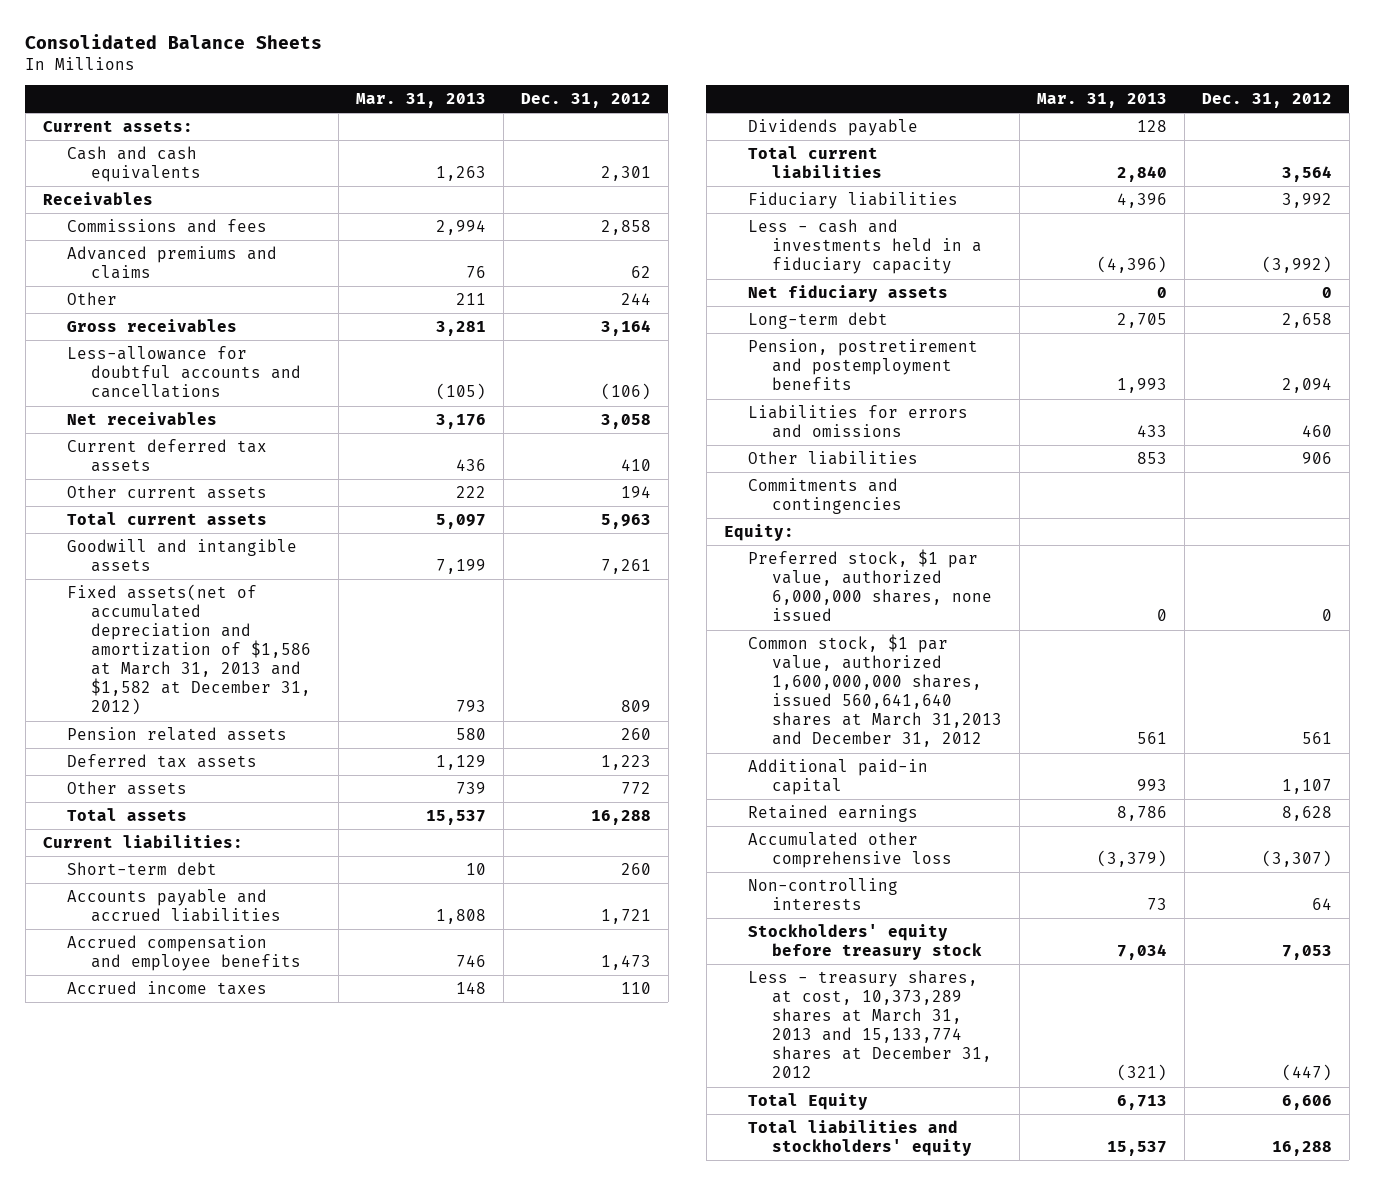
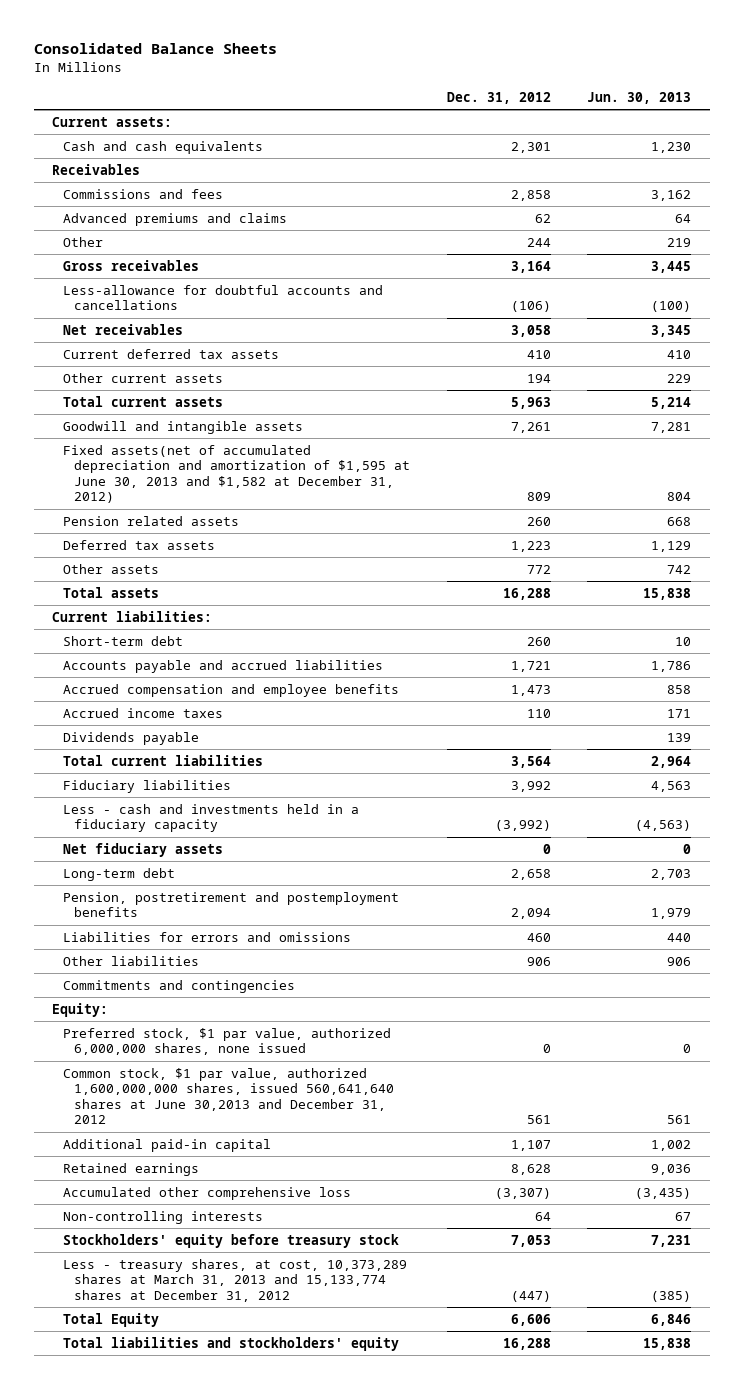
- | Mar. 31, 2013 | Dec. 31, 2012
+ | Dec. 31, 2012 | Jun. 30, 2013
- Fixed assets(net of accumulated depreciation and amortization of $1,586 at March 31, 2013 and $1,582 at December 31, 2012) | 793 | 809
+ Fixed assets(net of accumulated depreciation and amortization of $1,595 at June 30, 2013 and $1,582 at December 31, 2012) | 809 | 804
- Common stock, $1 par value, authorized 1,600,000,000 shares, issued 560,641,640 shares at March 31,2013 and December 31, 2012 | 561 | 561
+ Common stock, $1 par value, authorized 1,600,000,000 shares, issued 560,641,640 shares at June 30,2013 and December 31, 2012 | 561 | 561

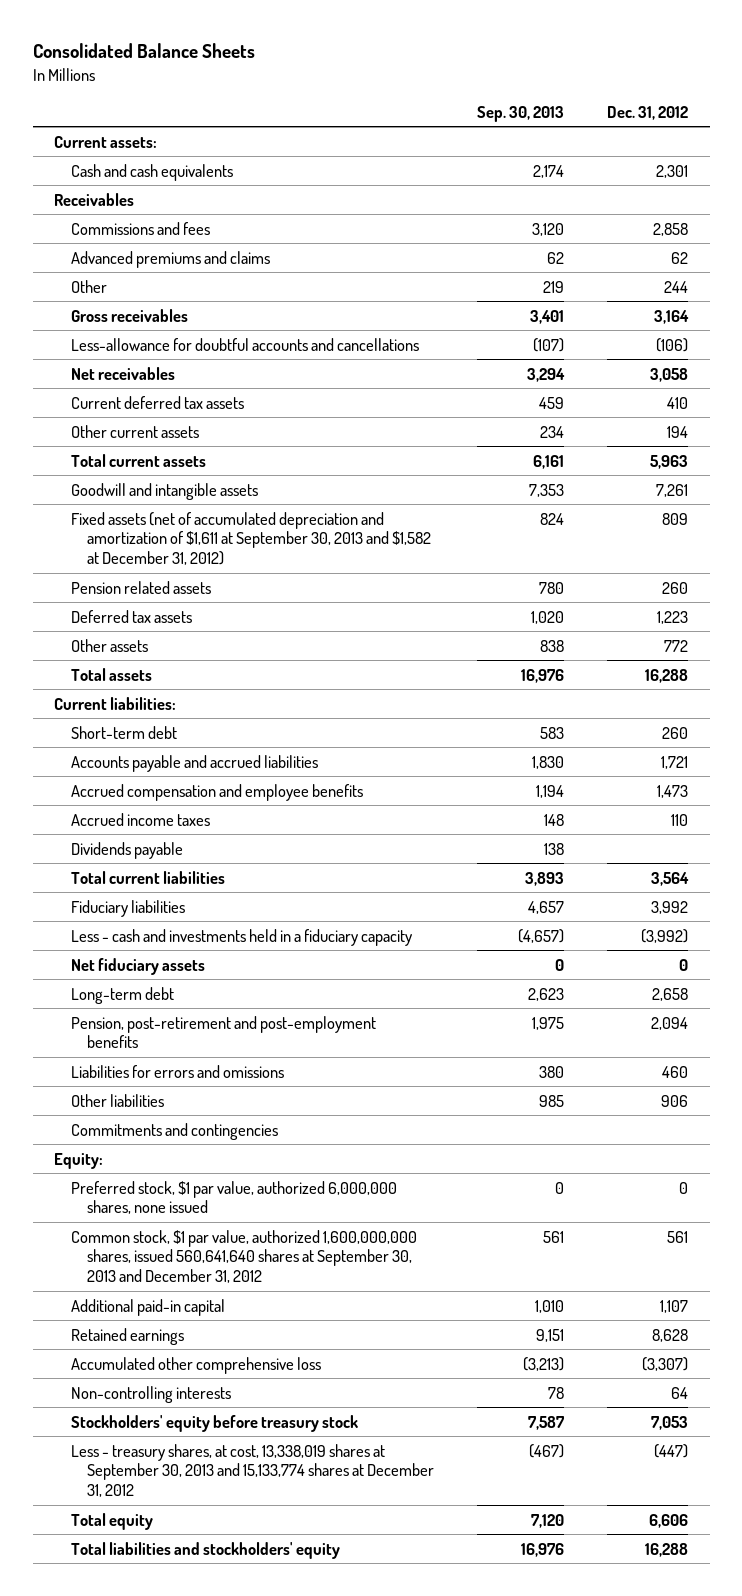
- | Dec. 31, 2012 | Jun. 30, 2013
+ | Sep. 30, 2013 | Dec. 31, 2012
- Fixed assets(net of accumulated depreciation and amortization of $1,595 at June 30, 2013 and $1,582 at December 31, 2012) | 809 | 804
+ Fixed assets (net of accumulated depreciation and amortization of $1,611 at September 30, 2013 and $1,582 at December 31, 2012) | 824 | 809
- Pension, postretirement and postemployment benefits | 2,094 | 1,979
+ Pension, post-retirement and post-employment benefits | 1,975 | 2,094
- Common stock, $1 par value, authorized 1,600,000,000 shares, issued 560,641,640 shares at June 30,2013 and December 31, 2012 | 561 | 561
+ Common stock, $1 par value, authorized 1,600,000,000 shares, issued 560,641,640 shares at September 30, 2013 and December 31, 2012 | 561 | 561
- Less - treasury shares, at cost, 10,373,289 shares at March 31, 2013 and 15,133,774 shares at December 31, 2012 | (447) | (385)
- Total Equity | 6,606 | 6,846
+ Less - treasury shares, at cost, 13,338,019 shares at September 30, 2013 and 15,133,774 shares at December 31, 2012 | (467) | (447)
+ Total equity | 7,120 | 6,606

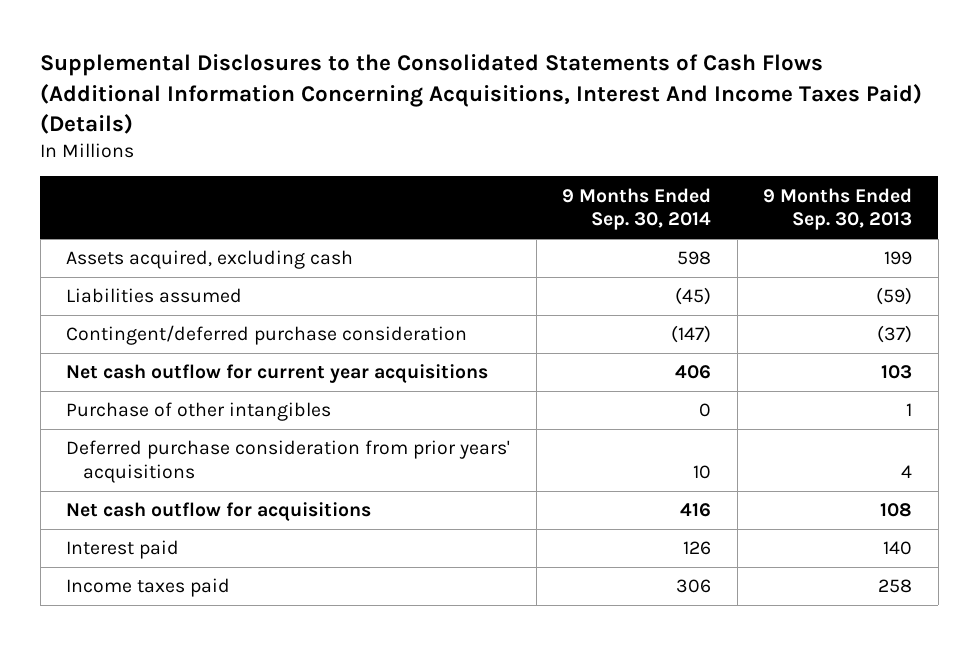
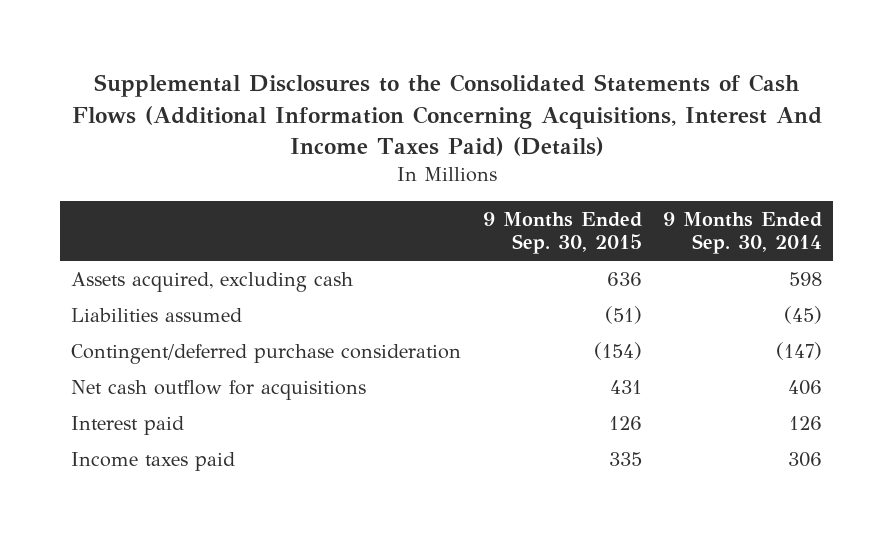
- | 9 Months Ended Sep. 30, 2014 | 9 Months Ended Sep. 30, 2013
+ | 9 Months Ended Sep. 30, 2015 | 9 Months Ended Sep. 30, 2014
- Net cash outflow for current year acquisitions | 406 | 103
- Purchase of other intangibles | 0 | 1
- Deferred purchase consideration from prior years' acquisitions | 10 | 4
- Net cash outflow for acquisitions | 416 | 108
+ Net cash outflow for acquisitions | 431 | 406

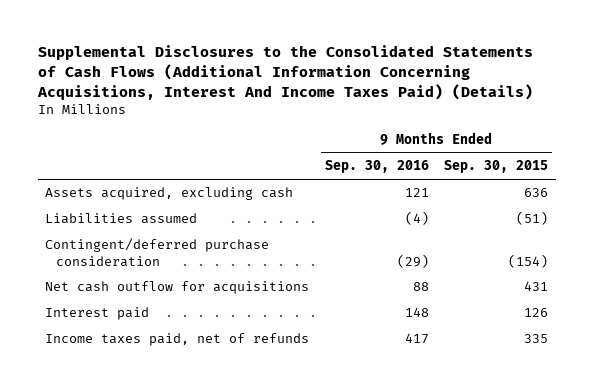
- | 9 Months Ended Sep. 30, 2015 | 9 Months Ended Sep. 30, 2014
+ | 9 Months Ended Sep. 30, 2016 | 9 Months Ended Sep. 30, 2015
- Income taxes paid | 335 | 306
+ Income taxes paid, net of refunds | 417 | 335

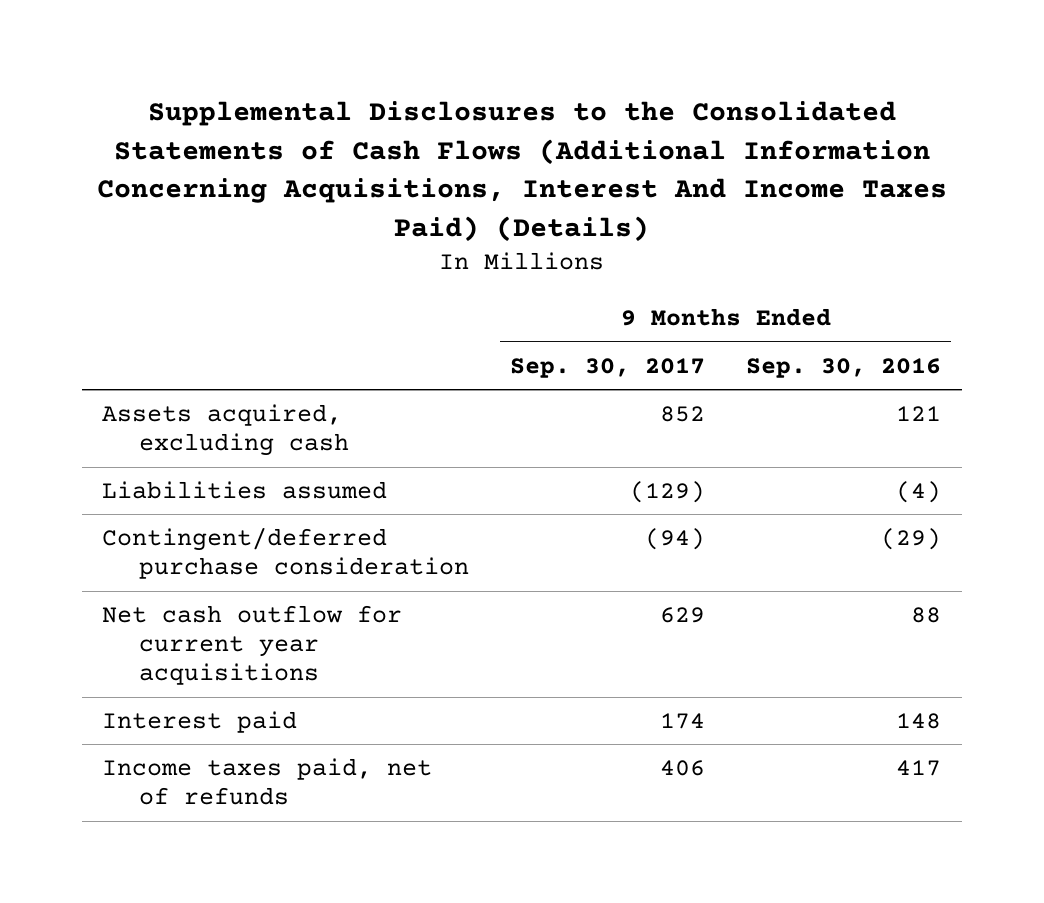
- | 9 Months Ended Sep. 30, 2016 | 9 Months Ended Sep. 30, 2015
+ | 9 Months Ended Sep. 30, 2017 | 9 Months Ended Sep. 30, 2016
- Net cash outflow for acquisitions | 88 | 431
+ Net cash outflow for current year acquisitions | 629 | 88

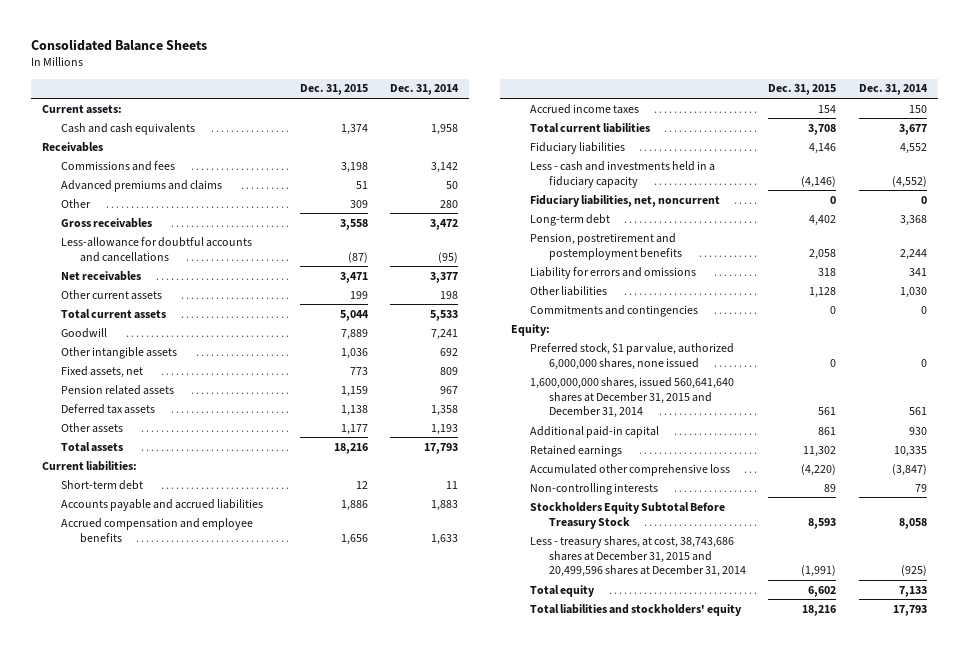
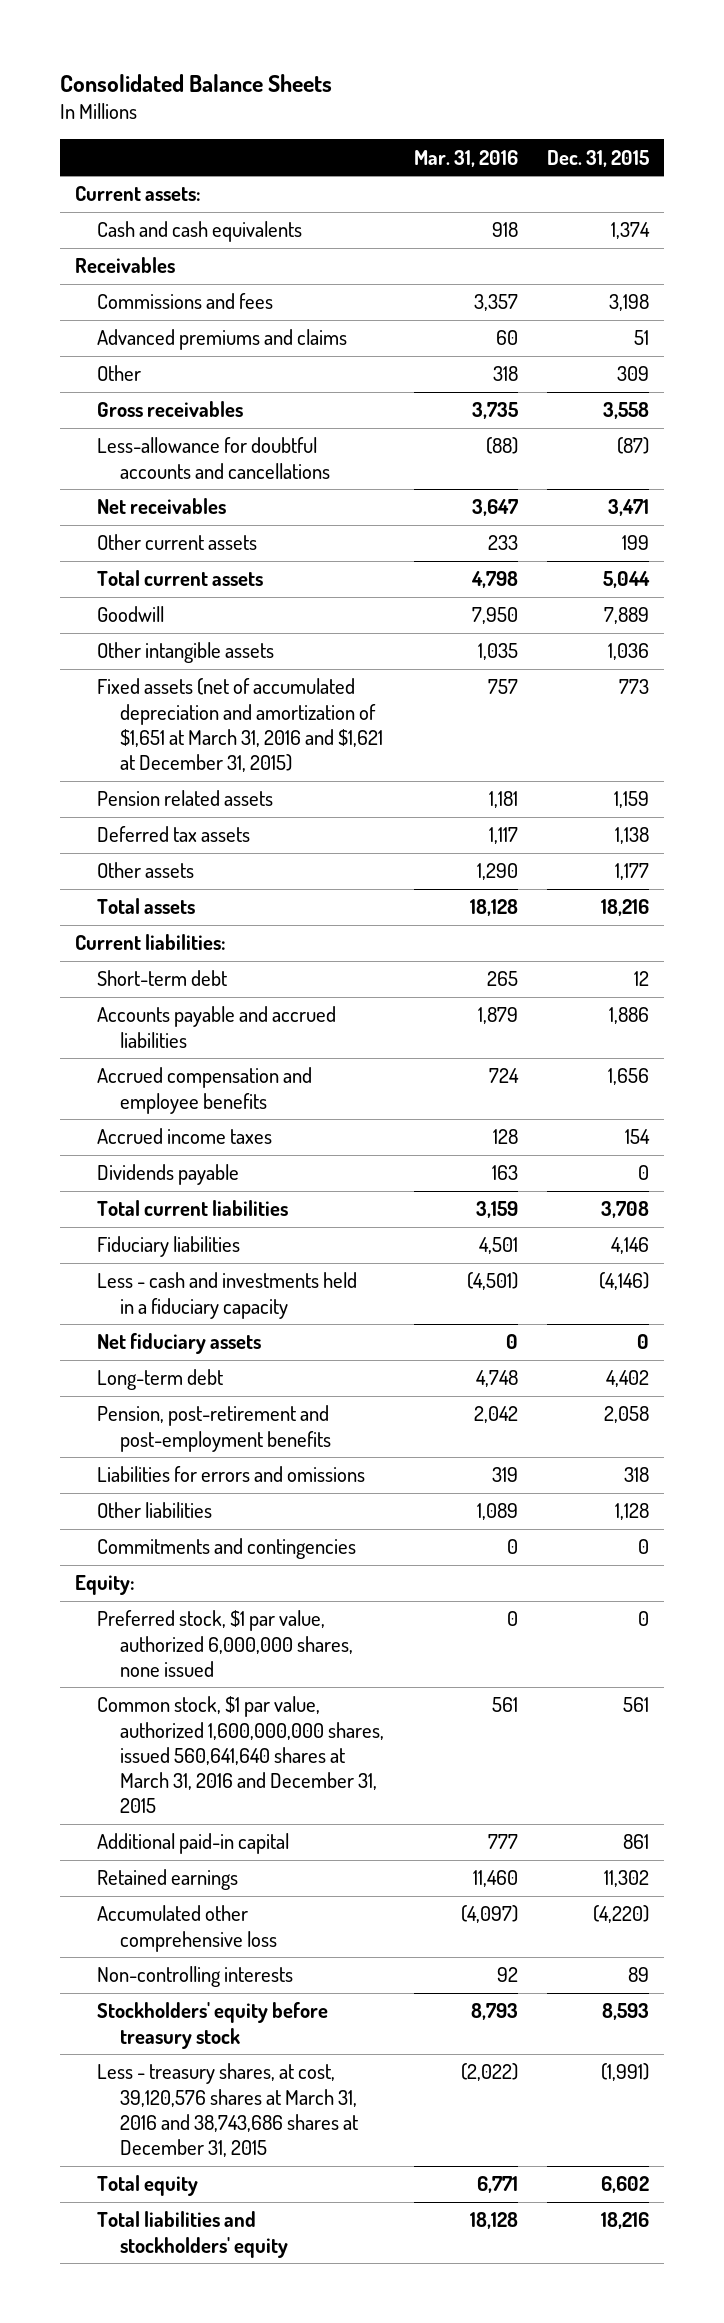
- | Dec. 31, 2015 | Dec. 31, 2014
+ | Mar. 31, 2016 | Dec. 31, 2015
- Fixed assets, net | 773 | 809
+ Fixed assets (net of accumulated depreciation and amortization of $1,651 at March 31, 2016 and $1,621 at December 31, 2015) | 757 | 773
+ Dividends payable | 163 | 0
- Fiduciary liabilities, net, noncurrent | 0 | 0
+ Net fiduciary assets | 0 | 0
- Pension, postretirement and postemployment benefits | 2,058 | 2,244
- Liability for errors and omissions | 318 | 341
+ Pension, post-retirement and post-employment benefits | 2,042 | 2,058
+ Liabilities for errors and omissions | 319 | 318
- 1,600,000,000 shares, issued 560,641,640 shares at December 31, 2015 and December 31, 2014 | 561 | 561
+ Common stock, $1 par value, authorized 1,600,000,000 shares, issued 560,641,640 shares at March 31, 2016 and December 31, 2015 | 561 | 561
- Stockholders Equity Subtotal Before Treasury Stock | 8,593 | 8,058
- Less - treasury shares, at cost, 38,743,686 shares at December 31, 2015 and 20,499,596 shares at December 31, 2014 | (1,991) | (925)
+ Stockholders' equity before treasury stock | 8,793 | 8,593
+ Less - treasury shares, at cost, 39,120,576 shares at March 31, 2016 and 38,743,686 shares at December 31, 2015 | (2,022) | (1,991)

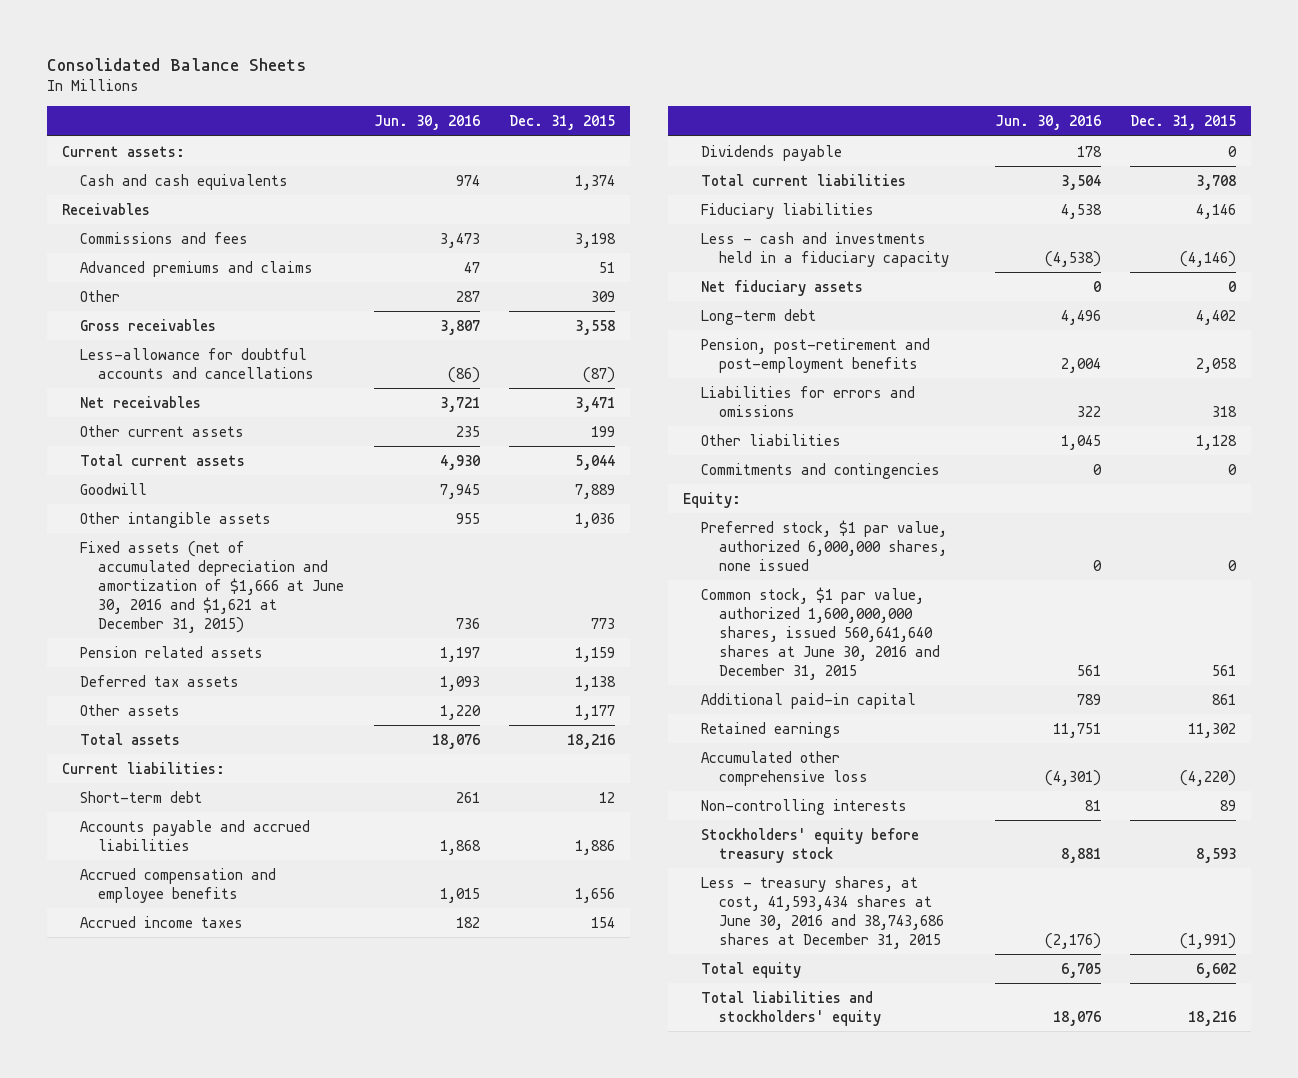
- | Mar. 31, 2016 | Dec. 31, 2015
+ | Jun. 30, 2016 | Dec. 31, 2015
- Fixed assets (net of accumulated depreciation and amortization of $1,651 at March 31, 2016 and $1,621 at December 31, 2015) | 757 | 773
+ Fixed assets (net of accumulated depreciation and amortization of $1,666 at June 30, 2016 and $1,621 at December 31, 2015) | 736 | 773
- Common stock, $1 par value, authorized 1,600,000,000 shares, issued 560,641,640 shares at March 31, 2016 and December 31, 2015 | 561 | 561
+ Common stock, $1 par value, authorized 1,600,000,000 shares, issued 560,641,640 shares at June 30, 2016 and December 31, 2015 | 561 | 561
- Less - treasury shares, at cost, 39,120,576 shares at March 31, 2016 and 38,743,686 shares at December 31, 2015 | (2,022) | (1,991)
+ Less - treasury shares, at cost, 41,593,434 shares at June 30, 2016 and 38,743,686 shares at December 31, 2015 | (2,176) | (1,991)

